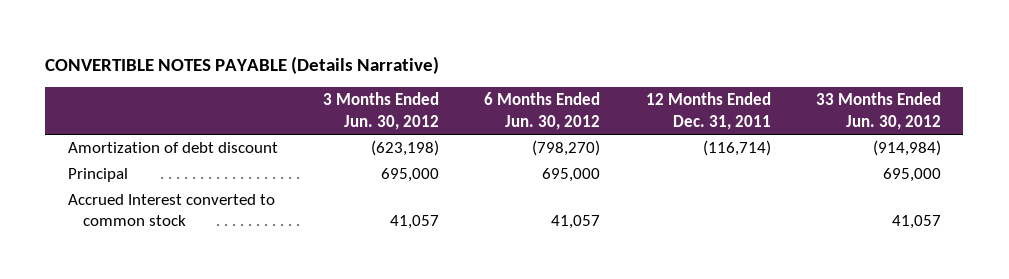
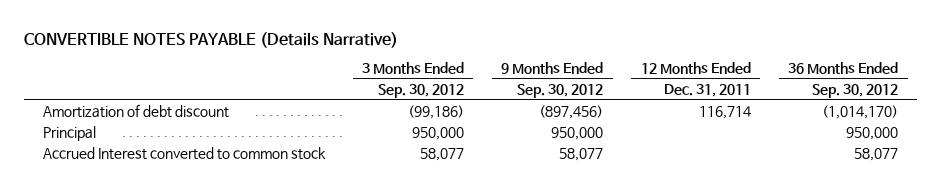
- | 3 Months Ended Jun. 30, 2012 | 6 Months Ended Jun. 30, 2012 | 12 Months Ended Dec. 31, 2011 | 33 Months Ended Jun. 30, 2012
+ | 3 Months Ended Sep. 30, 2012 | 9 Months Ended Sep. 30, 2012 | 12 Months Ended Dec. 31, 2011 | 36 Months Ended Sep. 30, 2012
- Amortization of debt discount | (623,198) | (798,270) | (116,714) | (914,984)
+ Amortization of debt discount | (99,186) | (897,456) | 116,714 | (1,014,170)

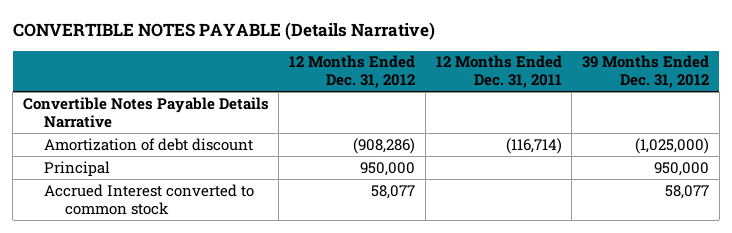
- | 3 Months Ended Sep. 30, 2012 | 9 Months Ended Sep. 30, 2012 | 12 Months Ended Dec. 31, 2011 | 36 Months Ended Sep. 30, 2012
+ | 12 Months Ended Dec. 31, 2012 | 12 Months Ended Dec. 31, 2011 | 39 Months Ended Dec. 31, 2012
- Amortization of debt discount | (99,186) | (897,456) | 116,714 | (1,014,170)
+ Convertible Notes Payable Details Narrative
+ Amortization of debt discount | (908,286) | (116,714) | (1,025,000)

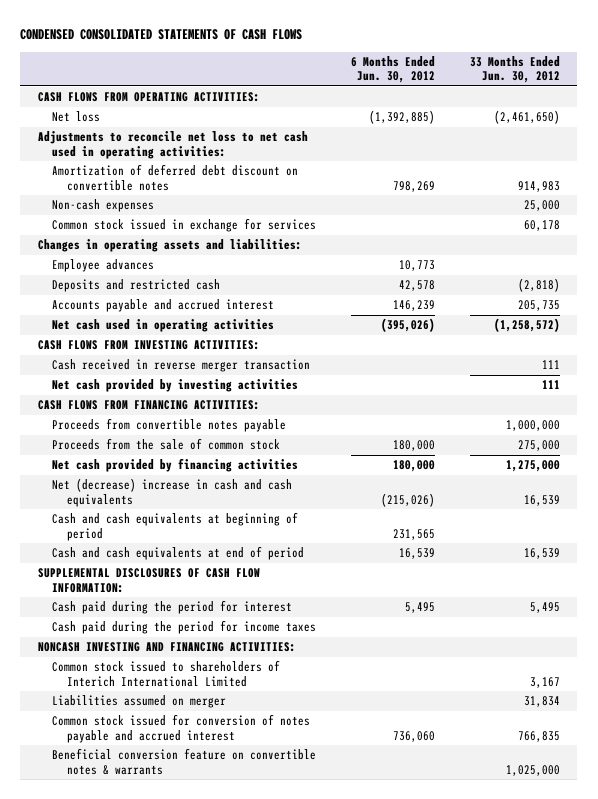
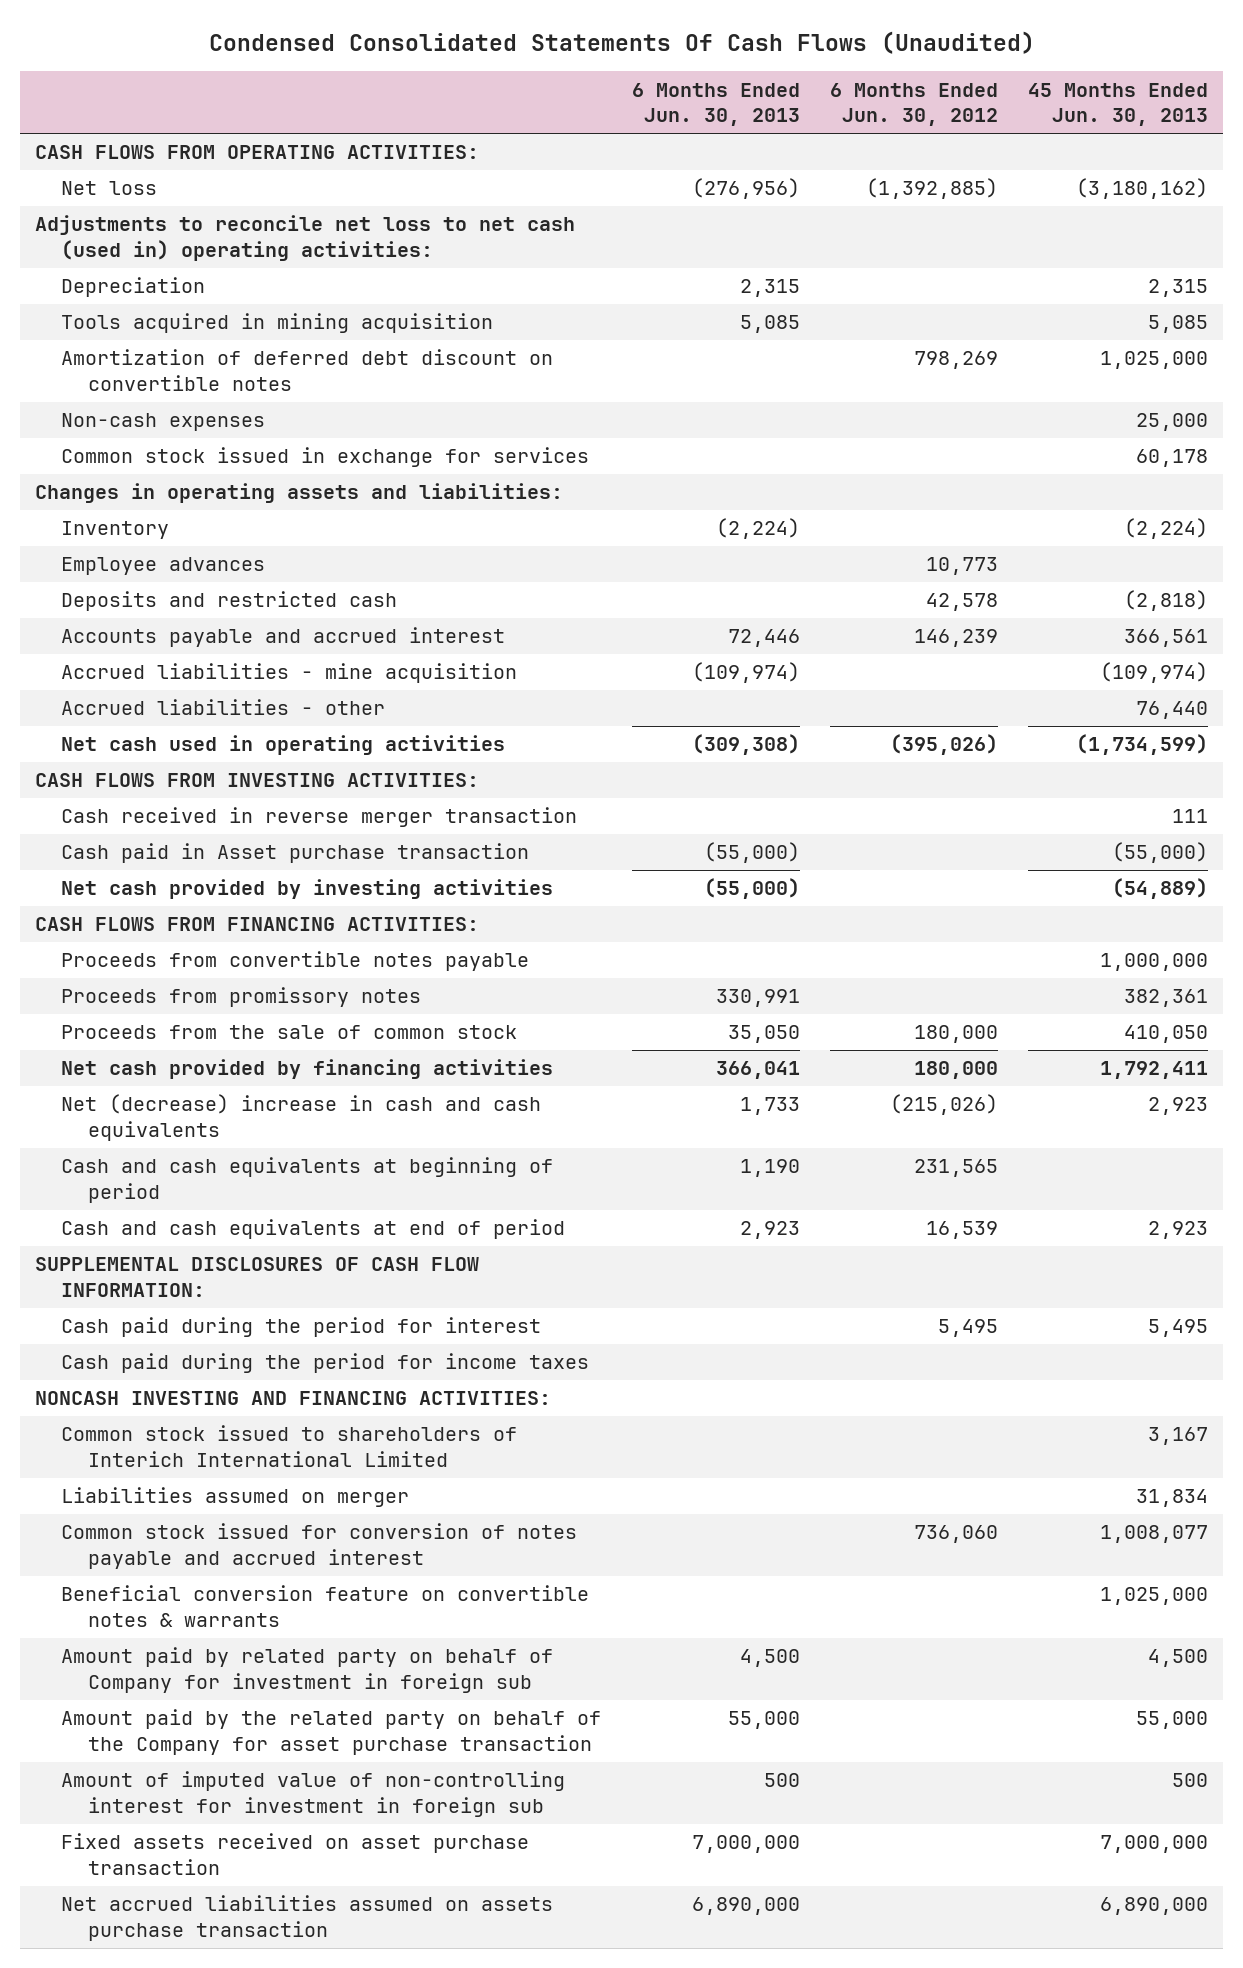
- CONDENSED CONSOLIDATED STATEMENTS OF CASH FLOWS
+ Condensed Consolidated Statements Of Cash Flows (Unaudited)
- | 6 Months Ended Jun. 30, 2012 | 33 Months Ended Jun. 30, 2012
+ | 6 Months Ended Jun. 30, 2013 | 6 Months Ended Jun. 30, 2012 | 45 Months Ended Jun. 30, 2013
- Adjustments to reconcile net loss to net cash used in operating activities:
+ Adjustments to reconcile net loss to net cash (used in) operating activities:
+ Depreciation | 2,315 | | 2,315
+ Tools acquired in mining acquisition | 5,085 | | 5,085
+ Inventory | (2,224) | | (2,224)
+ Accrued liabilities - mine acquisition | (109,974) | | (109,974)
+ Accrued liabilities - other | | | 76,440
+ Cash paid in Asset purchase transaction | (55,000) | | (55,000)
+ Proceeds from promissory notes | 330,991 | | 382,361
+ Amount paid by related party on behalf of Company for investment in foreign sub | 4,500 | | 4,500
+ Amount paid by the related party on behalf of the Company for asset purchase transaction | 55,000 | | 55,000
+ Amount of imputed value of non-controlling interest for investment in foreign sub | 500 | | 500
+ Fixed assets received on asset purchase transaction | 7,000,000 | | 7,000,000
+ Net accrued liabilities assumed on assets purchase transaction | 6,890,000 | | 6,890,000

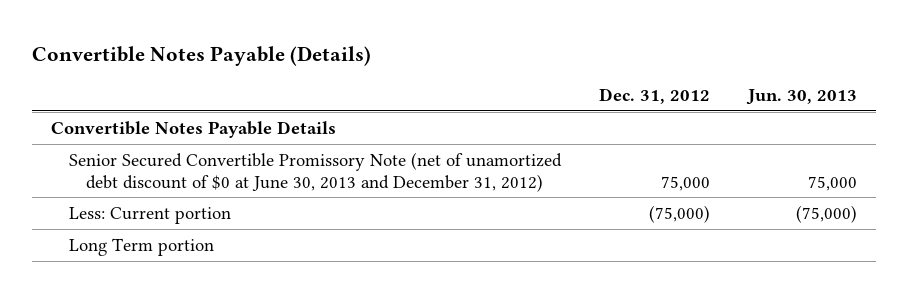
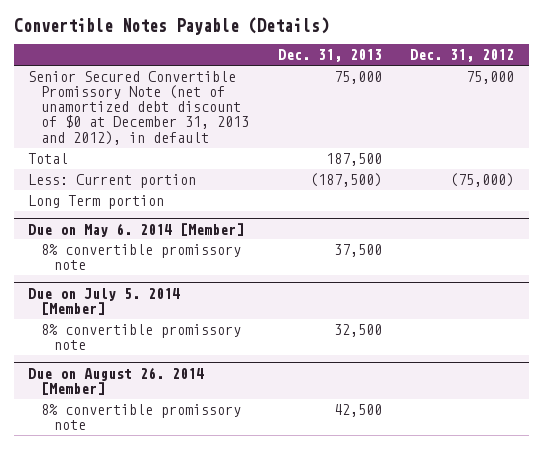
- | Dec. 31, 2012 | Jun. 30, 2013
+ | Dec. 31, 2013 | Dec. 31, 2012
- Convertible Notes Payable Details
- Senior Secured Convertible Promissory Note (net of unamortized debt discount of $0 at June 30, 2013 and December 31, 2012) | 75,000 | 75,000
+ Senior Secured Convertible Promissory Note (net of unamortized debt discount of $0 at December 31, 2013 and 2012), in default | 75,000 | 75,000
+ Total | 187,500 |
+ Due on May 6. 2014 [Member]
+ 8% convertible promissory note | 37,500 |
+ Due on July 5. 2014 [Member]
+ 8% convertible promissory note | 32,500 |
+ Due on August 26. 2014 [Member]
+ 8% convertible promissory note | 42,500 |

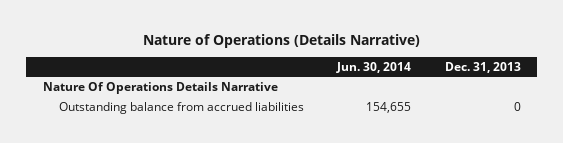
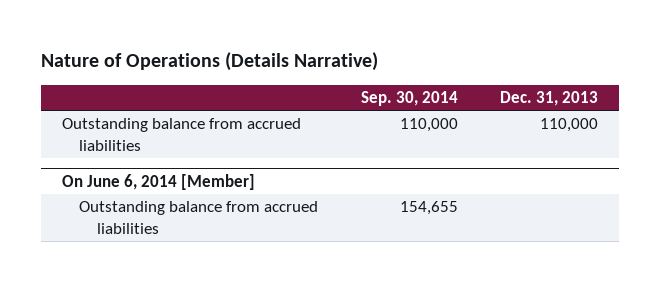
- | Jun. 30, 2014 | Dec. 31, 2013
+ | Sep. 30, 2014 | Dec. 31, 2013
- Nature Of Operations Details Narrative
- Outstanding balance from accrued liabilities | 154,655 | 0
+ Outstanding balance from accrued liabilities | 110,000 | 110,000
+ On June 6, 2014 [Member]
+ Outstanding balance from accrued liabilities | 154,655 |

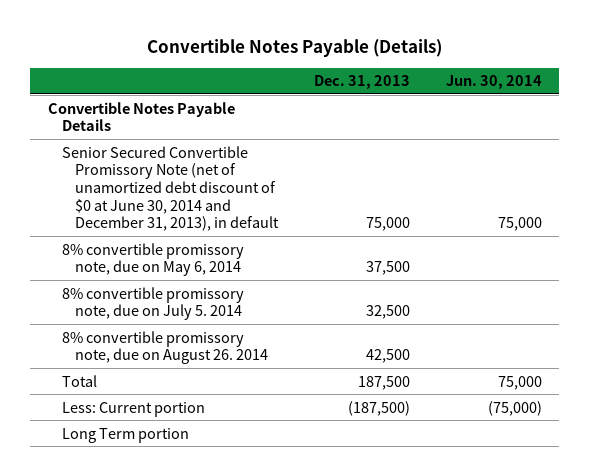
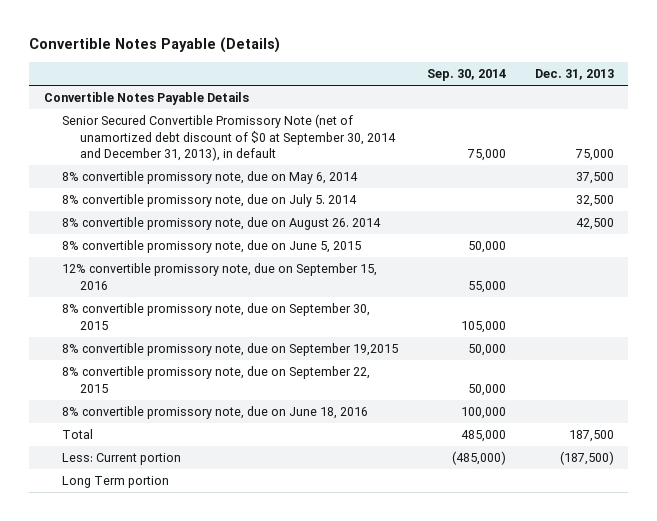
- | Dec. 31, 2013 | Jun. 30, 2014
+ | Sep. 30, 2014 | Dec. 31, 2013
- Senior Secured Convertible Promissory Note (net of unamortized debt discount of $0 at June 30, 2014 and December 31, 2013), in default | 75,000 | 75,000
+ Senior Secured Convertible Promissory Note (net of unamortized debt discount of $0 at September 30, 2014 and December 31, 2013), in default | 75,000 | 75,000
+ 8% convertible promissory note, due on June 5, 2015 | 50,000 |
+ 12% convertible promissory note, due on September 15, 2016 | 55,000 |
+ 8% convertible promissory note, due on September 30, 2015 | 105,000 |
+ 8% convertible promissory note, due on September 19,2015 | 50,000 |
+ 8% convertible promissory note, due on September 22, 2015 | 50,000 |
+ 8% convertible promissory note, due on June 18, 2016 | 100,000 |

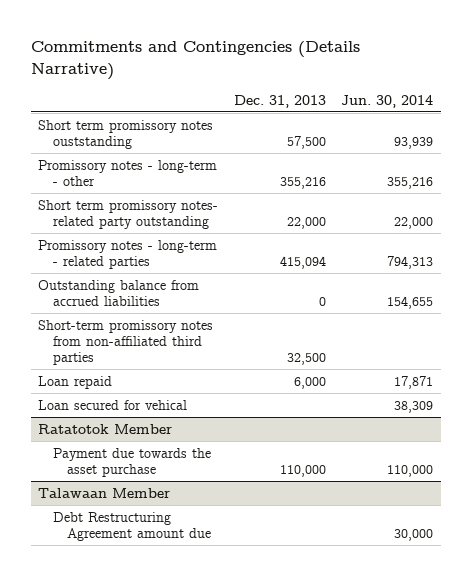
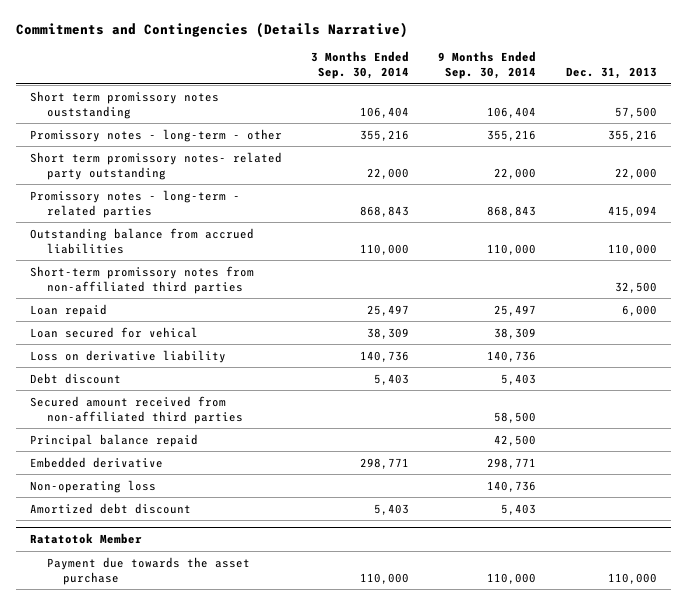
- | Dec. 31, 2013 | Jun. 30, 2014
+ | 3 Months Ended Sep. 30, 2014 | 9 Months Ended Sep. 30, 2014 | Dec. 31, 2013
- Outstanding balance from accrued liabilities | 0 | 154,655
+ Outstanding balance from accrued liabilities | 110,000 | 110,000 | 110,000
+ Loss on derivative liability | 140,736 | 140,736 |
+ Debt discount | 5,403 | 5,403 |
+ Secured amount received from non-affiliated third parties | | 58,500 |
+ Principal balance repaid | | 42,500 |
+ Embedded derivative | 298,771 | 298,771 |
+ Non-operating loss | | 140,736 |
+ Amortized debt discount | 5,403 | 5,403 |
- Talawaan Member
- Debt Restructuring Agreement amount due | | 30,000

